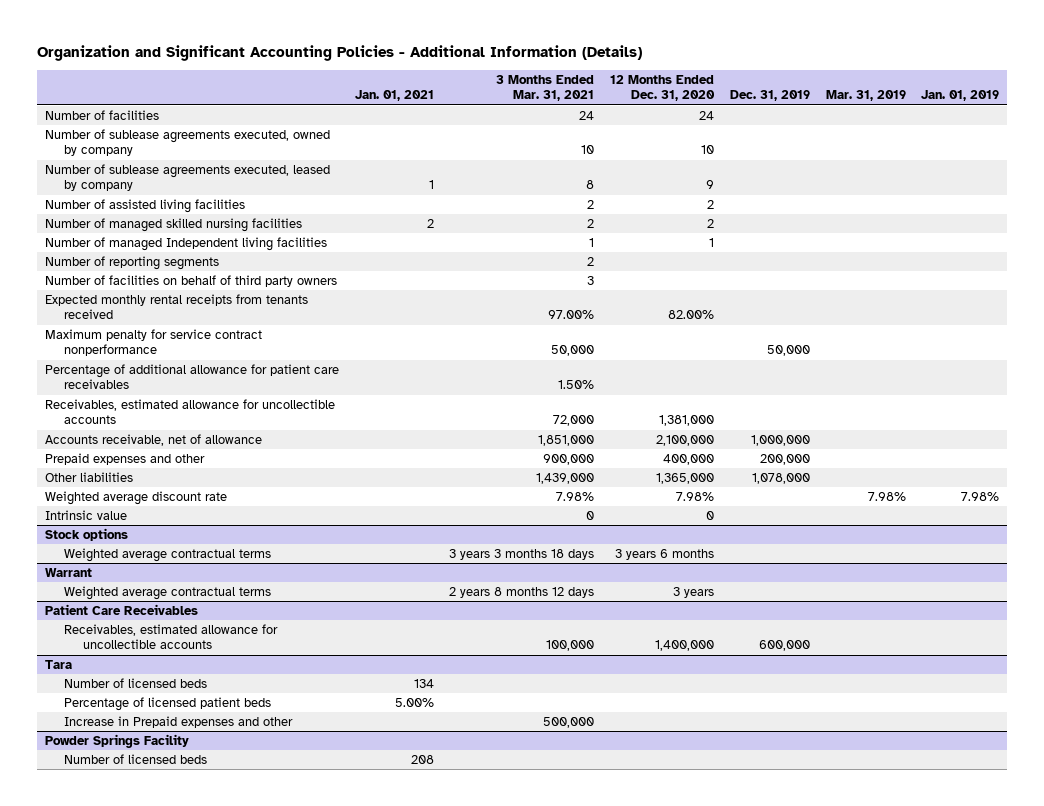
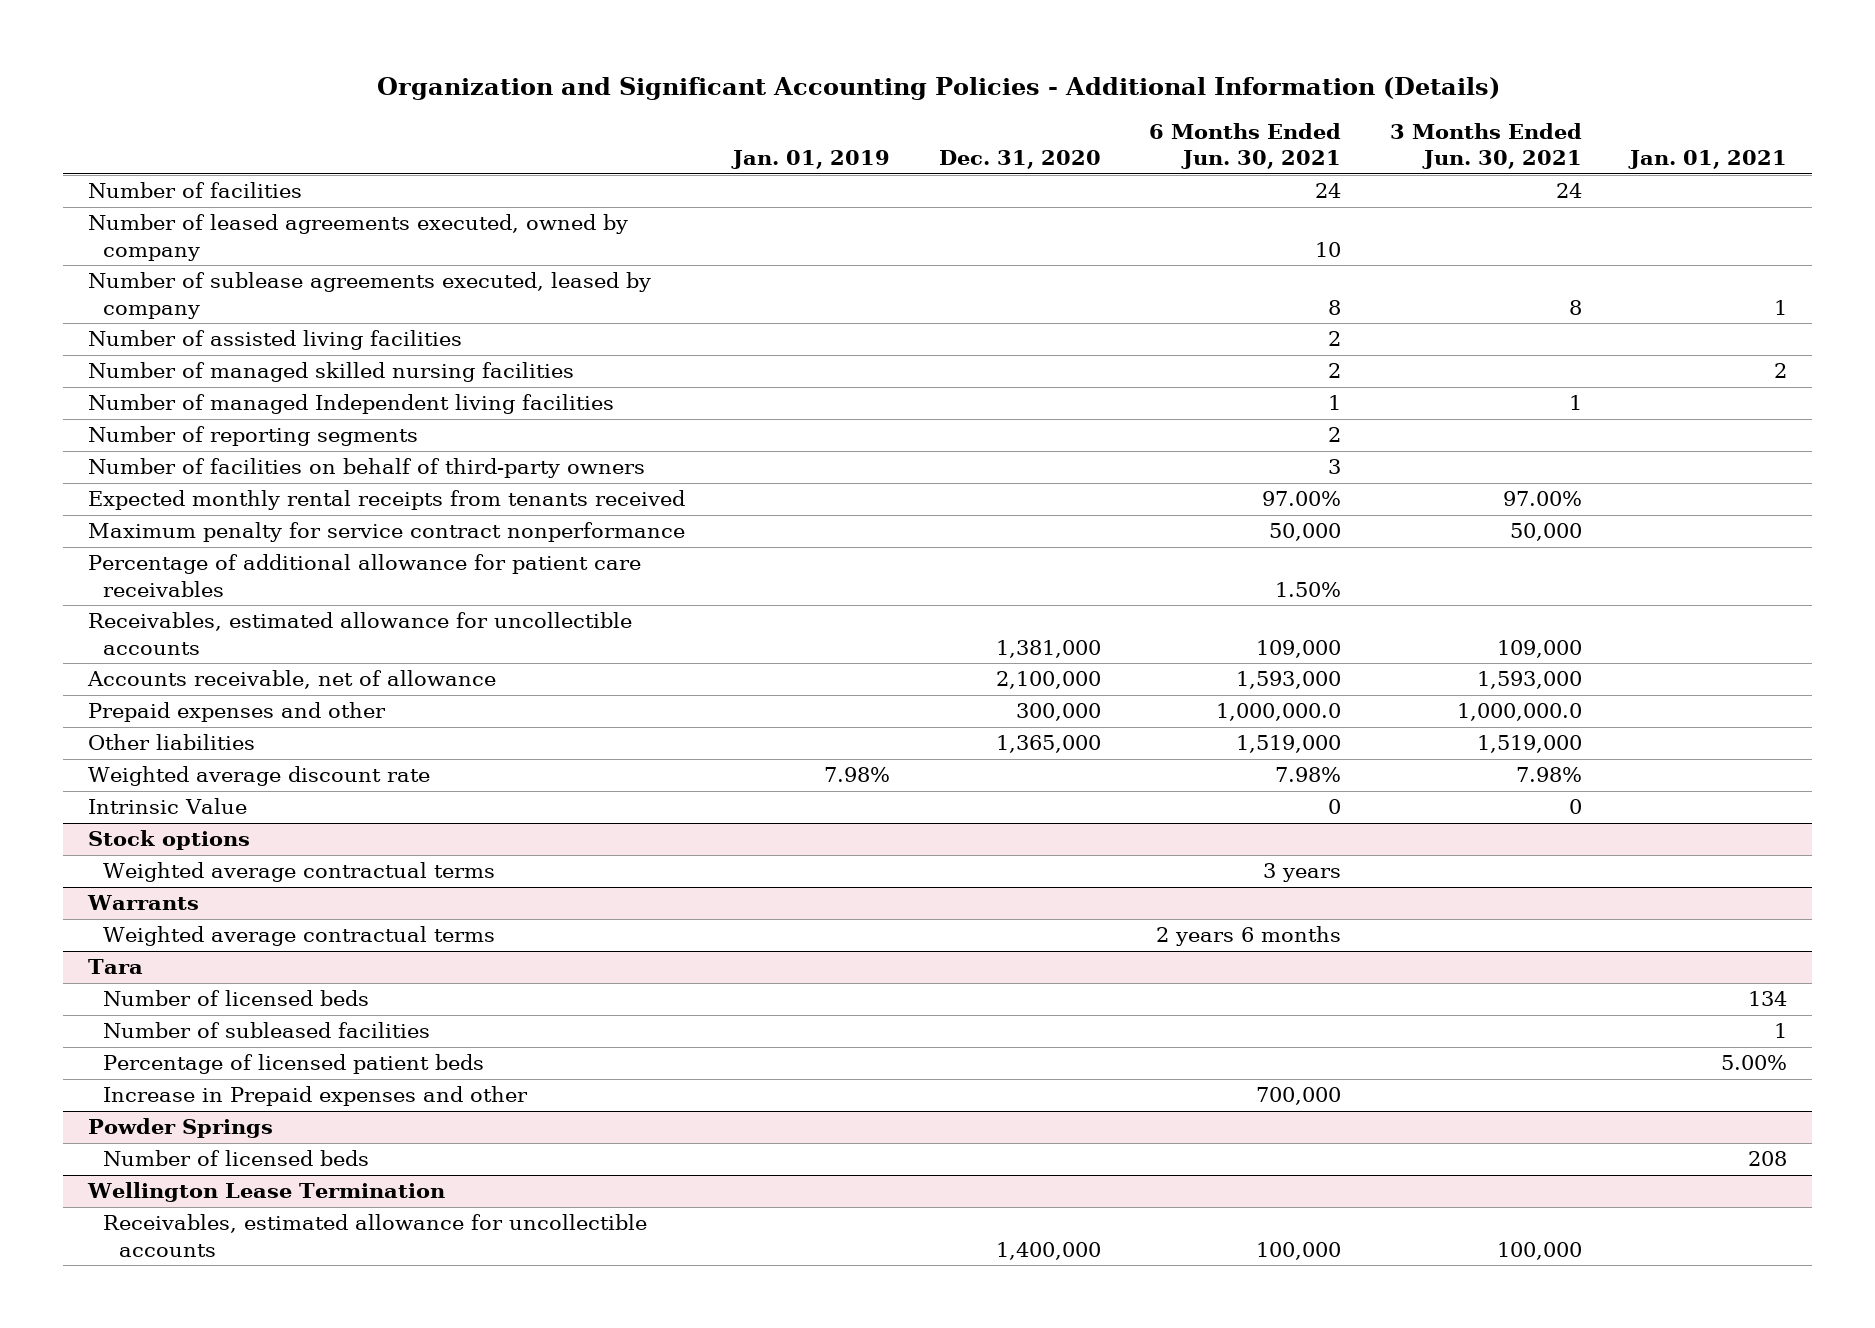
- | Jan. 01, 2021 | 3 Months Ended Mar. 31, 2021 | 12 Months Ended Dec. 31, 2020 | Dec. 31, 2019 | Mar. 31, 2019 | Jan. 01, 2019
+ | Jan. 01, 2019 | Dec. 31, 2020 | 6 Months Ended Jun. 30, 2021 | 3 Months Ended Jun. 30, 2021 | Jan. 01, 2021
- Number of sublease agreements executed, owned by company | | 10 | 10 | | |
+ Number of leased agreements executed, owned by company | | | 10 | |
- Number of facilities on behalf of third party owners | | 3 | | | |
+ Number of facilities on behalf of third-party owners | | | 3 | |
- Intrinsic value | | 0 | 0 | | |
+ Intrinsic Value | | | 0 | 0 |
- Warrant
+ Warrants
- Patient Care Receivables
- Receivables, estimated allowance for uncollectible accounts | | 100,000 | 1,400,000 | 600,000 | |
@ Tara
+ Number of subleased facilities | | | | | 1
- Powder Springs Facility
+ Powder Springs
+ Wellington Lease Termination
+ Receivables, estimated allowance for uncollectible accounts | | 1,400,000 | 100,000 | 100,000 |

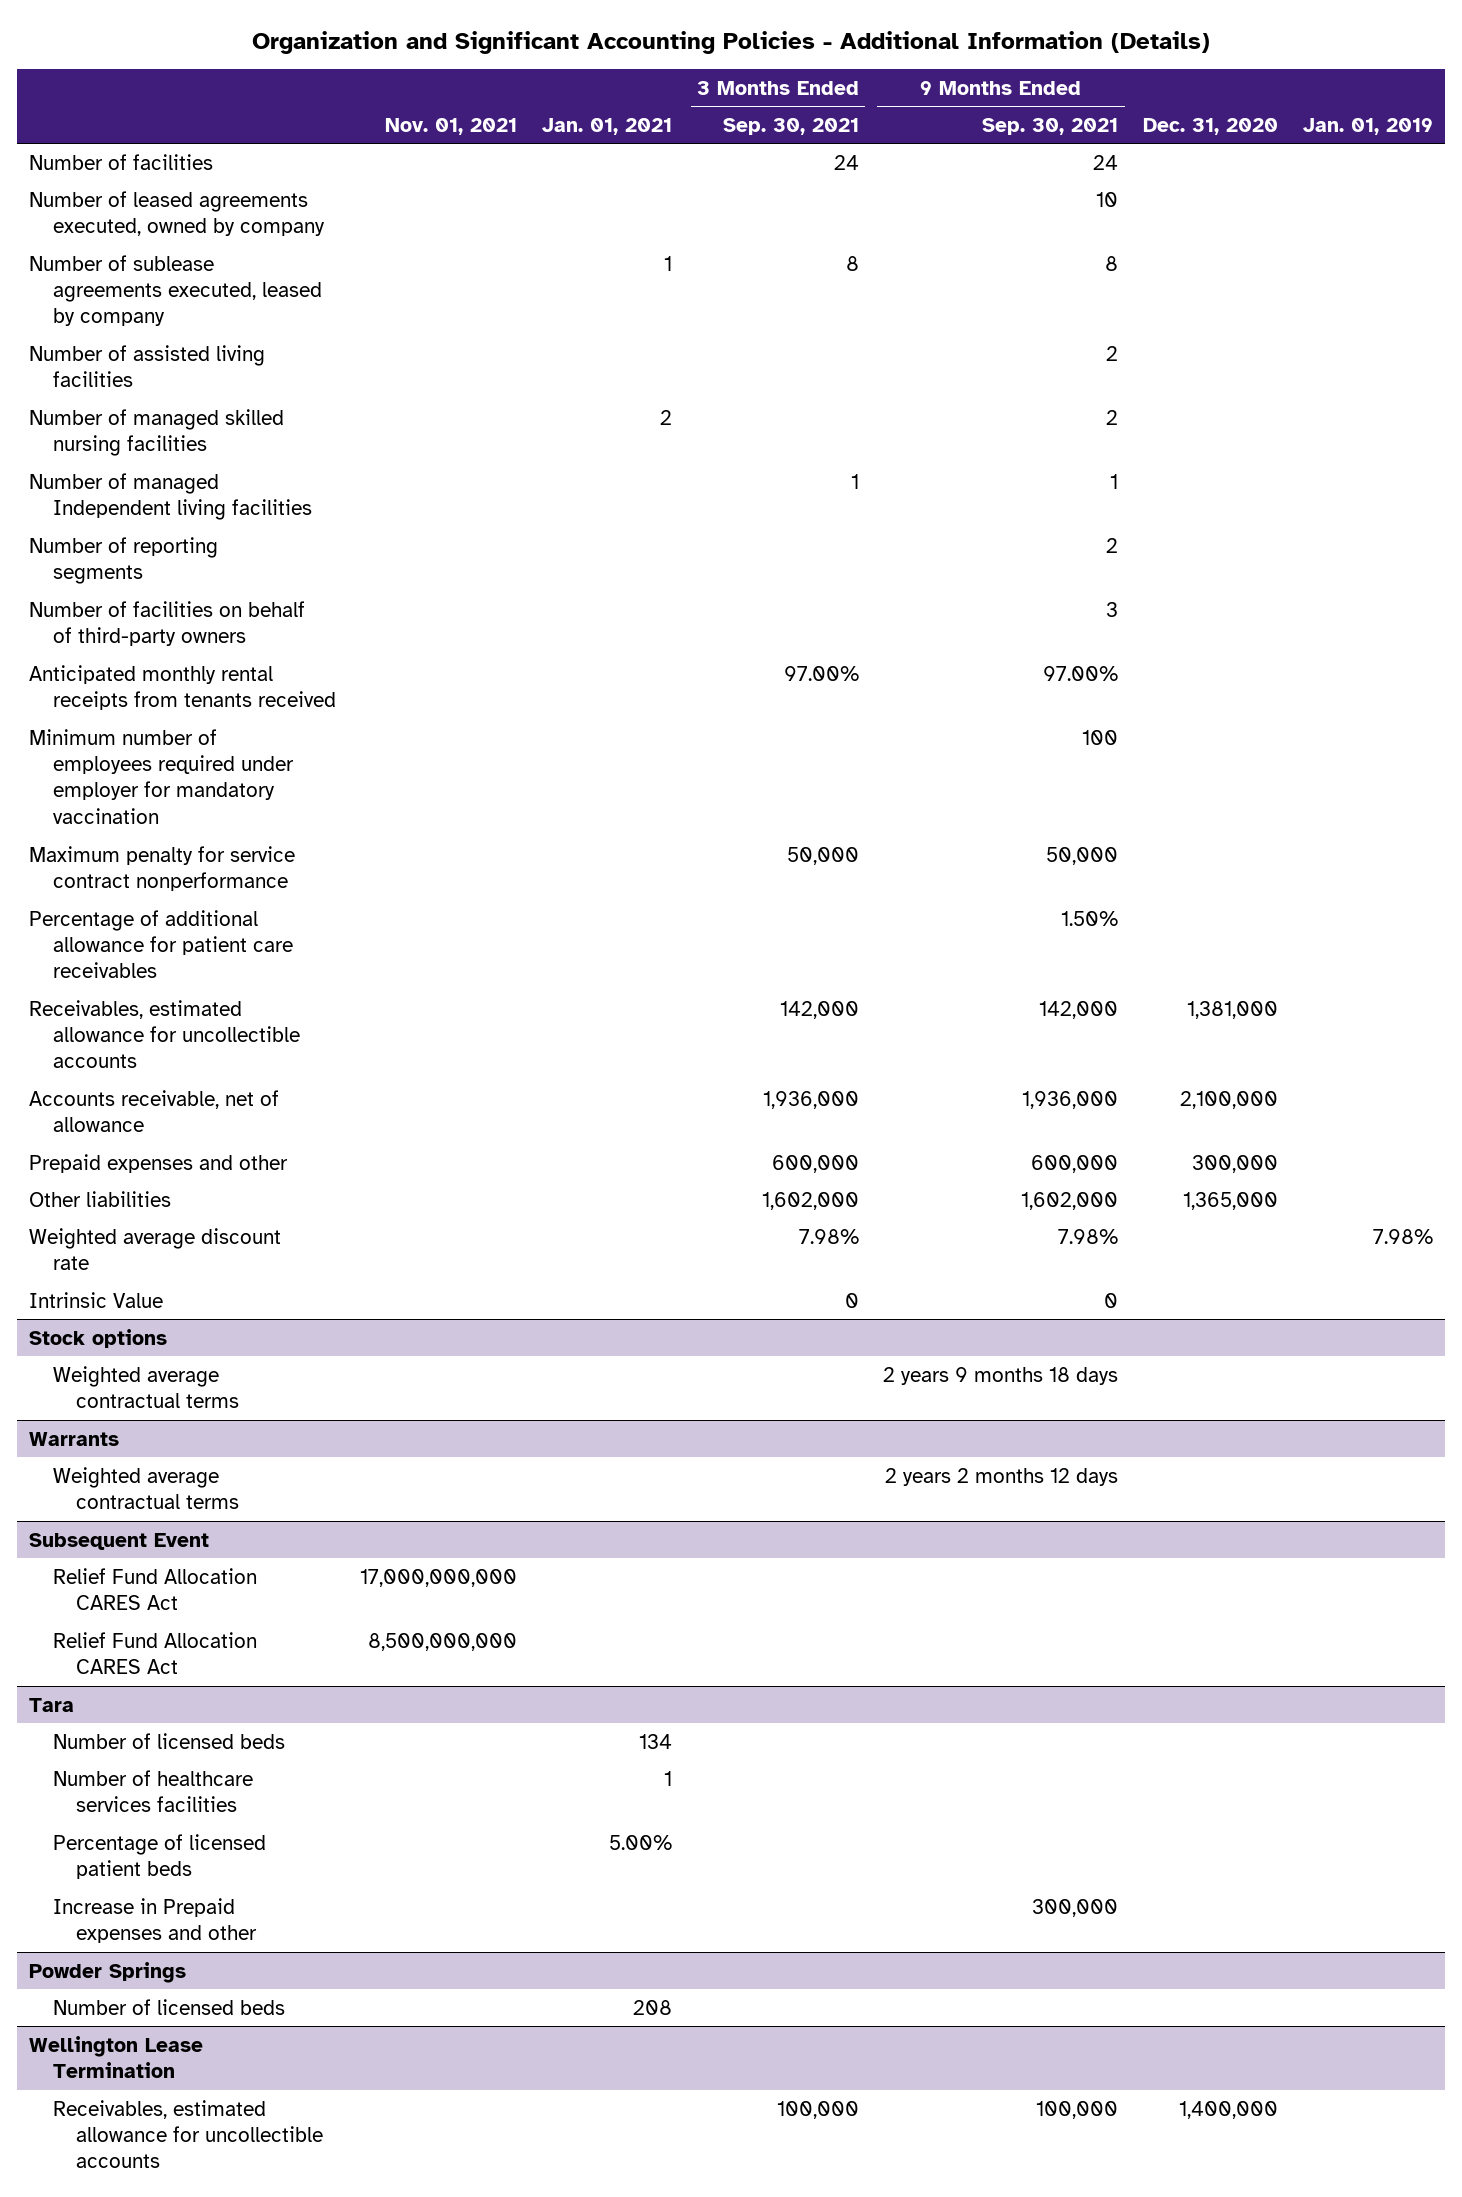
- | Jan. 01, 2019 | Dec. 31, 2020 | 6 Months Ended Jun. 30, 2021 | 3 Months Ended Jun. 30, 2021 | Jan. 01, 2021
+ | Nov. 01, 2021 | Jan. 01, 2021 | 3 Months Ended Sep. 30, 2021 | 9 Months Ended Sep. 30, 2021 | Dec. 31, 2020 | Jan. 01, 2019
- Expected monthly rental receipts from tenants received | | | 97.00% | 97.00% |
+ Anticipated monthly rental receipts from tenants received | | | 97.00% | 97.00% | |
+ Minimum number of employees required under employer for mandatory vaccination | | | | 100 | |
+ Subsequent Event
+ Relief Fund Allocation CARES Act | 17,000,000,000 | | | | |
+ Relief Fund Allocation CARES Act | 8,500,000,000 | | | | |
@ Tara
- Number of subleased facilities | | | | | 1
+ Number of healthcare services facilities | | 1 | | | |

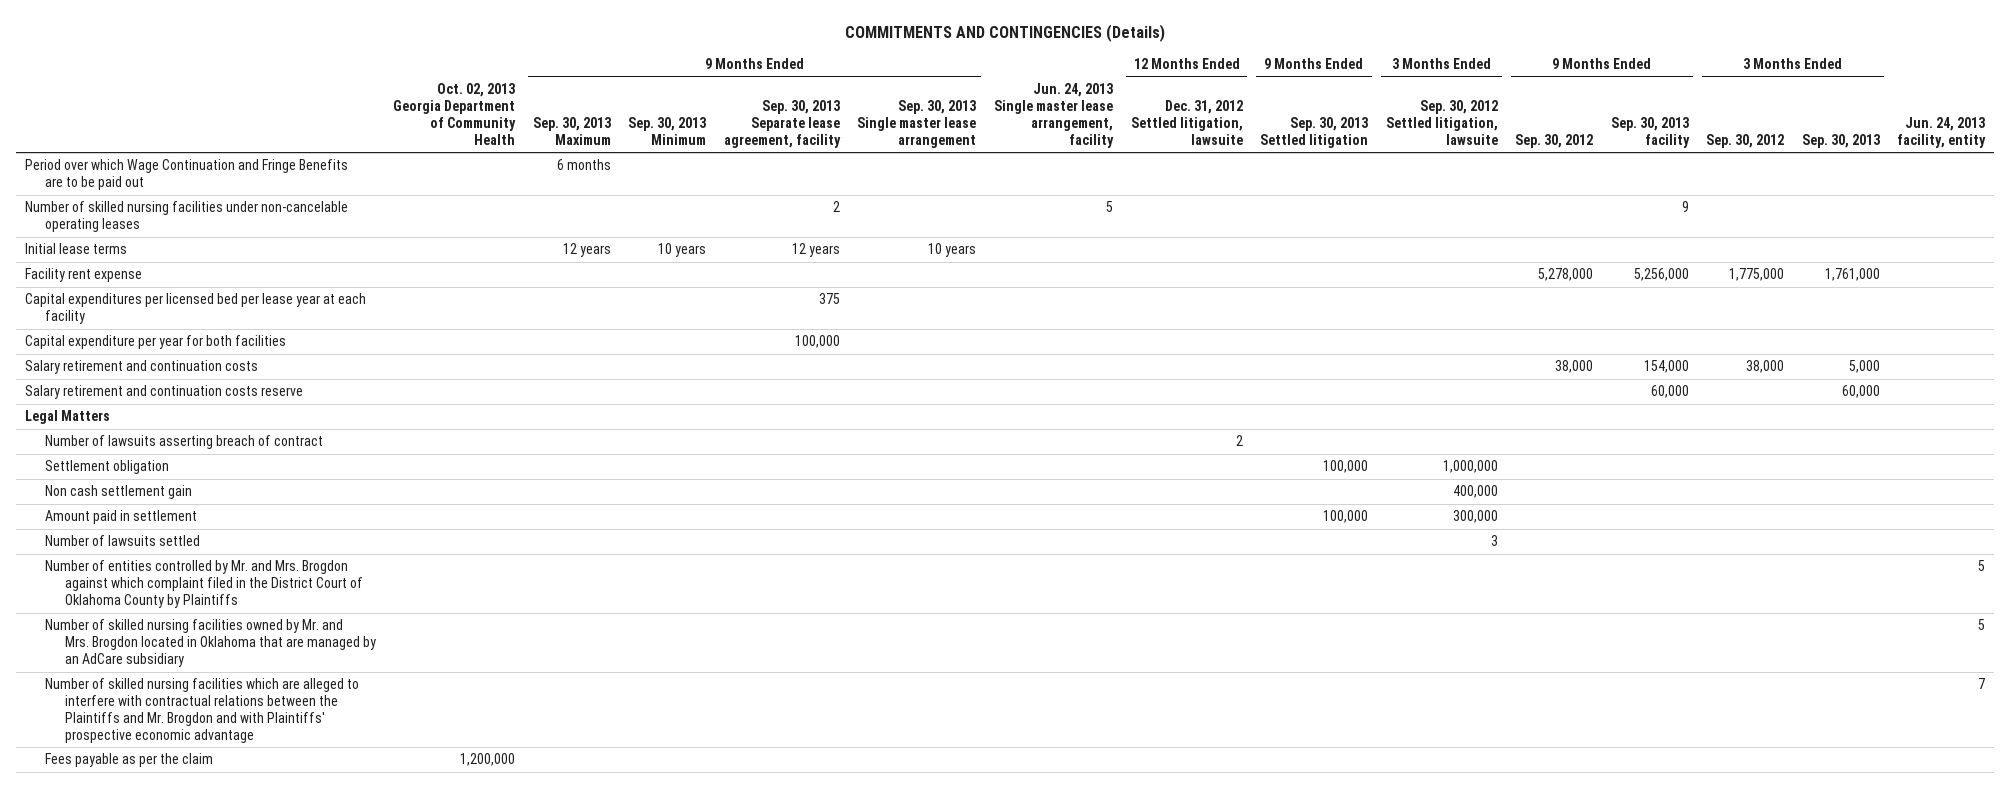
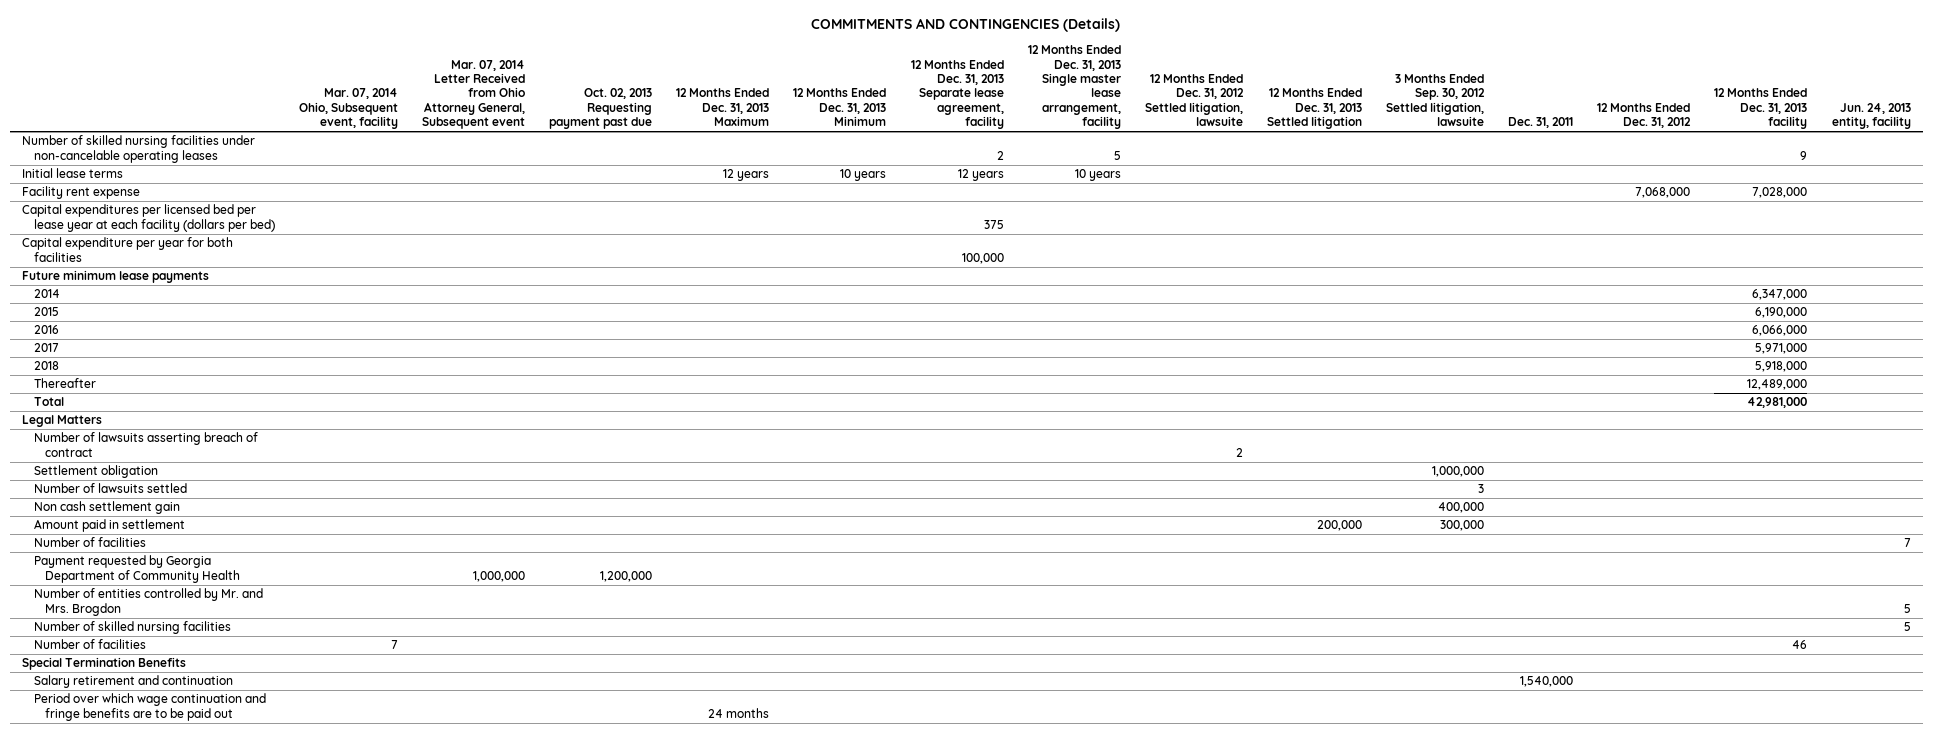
- | Oct. 02, 2013 Georgia Department of Community Health | 9 Months Ended Sep. 30, 2013 Maximum | 9 Months Ended Sep. 30, 2013 Minimum | 9 Months Ended Sep. 30, 2013 Separate lease agreement, facility | 9 Months Ended Sep. 30, 2013 Single master lease arrangement | Jun. 24, 2013 Single master lease arrangement, facility | 12 Months Ended Dec. 31, 2012 Settled litigation, lawsuite | 9 Months Ended Sep. 30, 2013 Settled litigation | 3 Months Ended Sep. 30, 2012 Settled litigation, lawsuite | 9 Months Ended Sep. 30, 2012 | 9 Months Ended Sep. 30, 2013 facility | 3 Months Ended Sep. 30, 2012 | 3 Months Ended Sep. 30, 2013 | Jun. 24, 2013 facility, entity
+ | Mar. 07, 2014 Ohio, Subsequent event, facility | Mar. 07, 2014 Letter Received from Ohio Attorney General, Subsequent event | Oct. 02, 2013 Requesting payment past due | 12 Months Ended Dec. 31, 2013 Maximum | 12 Months Ended Dec. 31, 2013 Minimum | 12 Months Ended Dec. 31, 2013 Separate lease agreement, facility | 12 Months Ended Dec. 31, 2013 Single master lease arrangement, facility | 12 Months Ended Dec. 31, 2012 Settled litigation, lawsuite | 12 Months Ended Dec. 31, 2013 Settled litigation | 3 Months Ended Sep. 30, 2012 Settled litigation, lawsuite | Dec. 31, 2011 | 12 Months Ended Dec. 31, 2012 | 12 Months Ended Dec. 31, 2013 facility | Jun. 24, 2013 entity, facility
- Period over which Wage Continuation and Fringe Benefits are to be paid out | | 6 months | | | | | | | | | | | |
- Capital expenditures per licensed bed per lease year at each facility | | | | 375 | | | | | | | | | |
+ Capital expenditures per licensed bed per lease year at each facility (dollars per bed) | | | | | | 375 | | | | | | | |
- Salary retirement and continuation costs | | | | | | | | | | 38,000 | 154,000 | 38,000 | 5,000 |
- Salary retirement and continuation costs reserve | | | | | | | | | | | 60,000 | | 60,000 |
+ Future minimum lease payments
+ 2014 | | | | | | | | | | | | | 6,347,000 |
+ 2015 | | | | | | | | | | | | | 6,190,000 |
+ 2016 | | | | | | | | | | | | | 6,066,000 |
+ 2017 | | | | | | | | | | | | | 5,971,000 |
+ 2018 | | | | | | | | | | | | | 5,918,000 |
+ Thereafter | | | | | | | | | | | | | 12,489,000 |
+ Total | | | | | | | | | | | | | 42,981,000 |
moved up: Number of lawsuits settled | | | | | | | | | | 3 | | | |
- Number of entities controlled by Mr. and Mrs. Brogdon against which complaint filed in the District Court of Oklahoma County by Plaintiffs | | | | | | | | | | | | | | 5
- Number of skilled nursing facilities owned by Mr. and Mrs. Brogdon located in Oklahoma that are managed by an AdCare subsidiary | | | | | | | | | | | | | | 5
- Number of skilled nursing facilities which are alleged to interfere with contractual relations between the Plaintiffs and Mr. Brogdon and with Plaintiffs' prospective economic advantage | | | | | | | | | | | | | | 7
- Fees payable as per the claim | 1,200,000 | | | | | | | | | | | | |
+ Number of facilities | | | | | | | | | | | | | | 7
+ Payment requested by Georgia Department of Community Health | | 1,000,000 | 1,200,000 | | | | | | | | | | |
+ Number of entities controlled by Mr. and Mrs. Brogdon | | | | | | | | | | | | | | 5
+ Number of skilled nursing facilities | | | | | | | | | | | | | | 5
+ Number of facilities | 7 | | | | | | | | | | | | 46 |
+ Special Termination Benefits
+ Salary retirement and continuation | | | | | | | | | | | 1,540,000 | | |
+ Period over which wage continuation and fringe benefits are to be paid out | | | | 24 months | | | | | | | | | |

